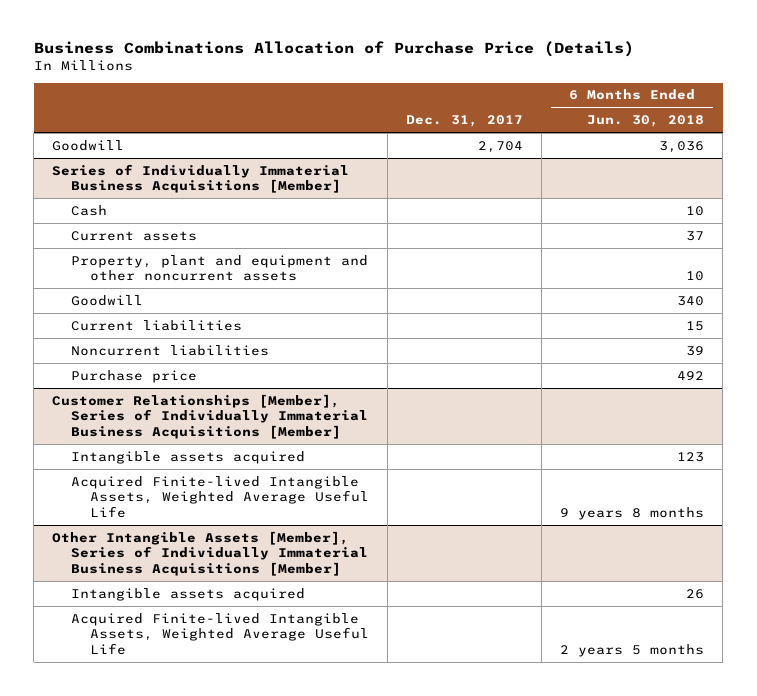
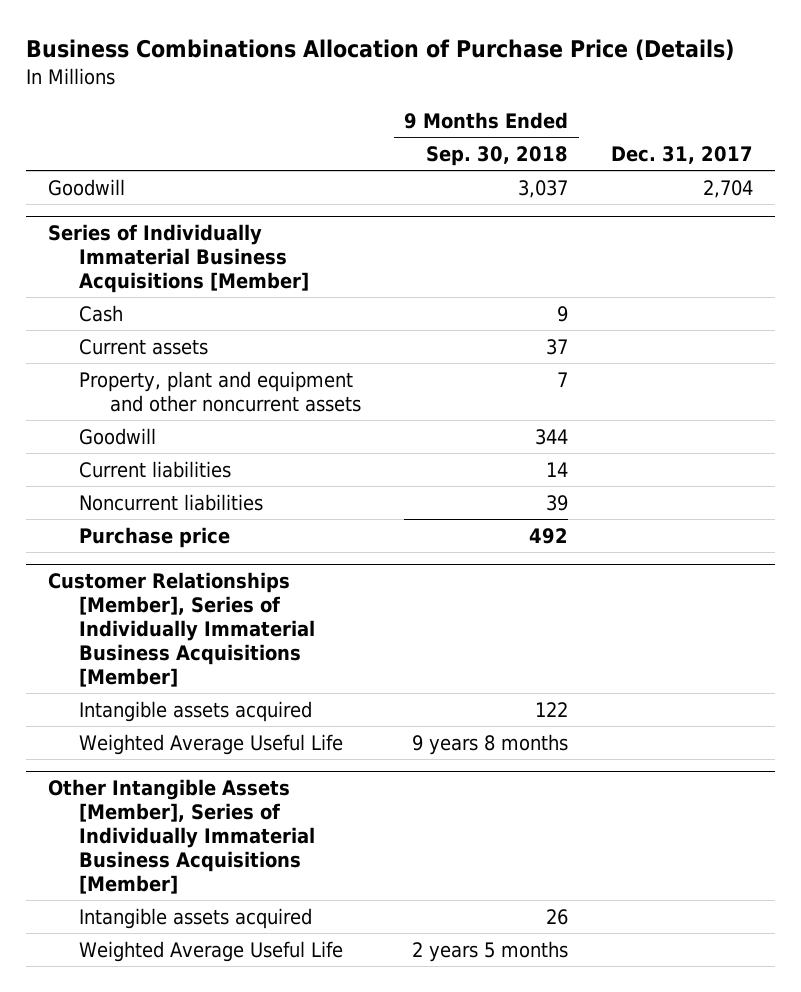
- | Dec. 31, 2017 | 6 Months Ended Jun. 30, 2018
+ | 9 Months Ended Sep. 30, 2018 | Dec. 31, 2017
@ Customer Relationships [Member], Series of Individually Immaterial Business Acquisitions [Member]
- Acquired Finite-lived Intangible Assets, Weighted Average Useful Life | | 9 years 8 months
+ Weighted Average Useful Life | 9 years 8 months |
@ Other Intangible Assets [Member], Series of Individually Immaterial Business Acquisitions [Member]
- Acquired Finite-lived Intangible Assets, Weighted Average Useful Life | | 2 years 5 months
+ Weighted Average Useful Life | 2 years 5 months |

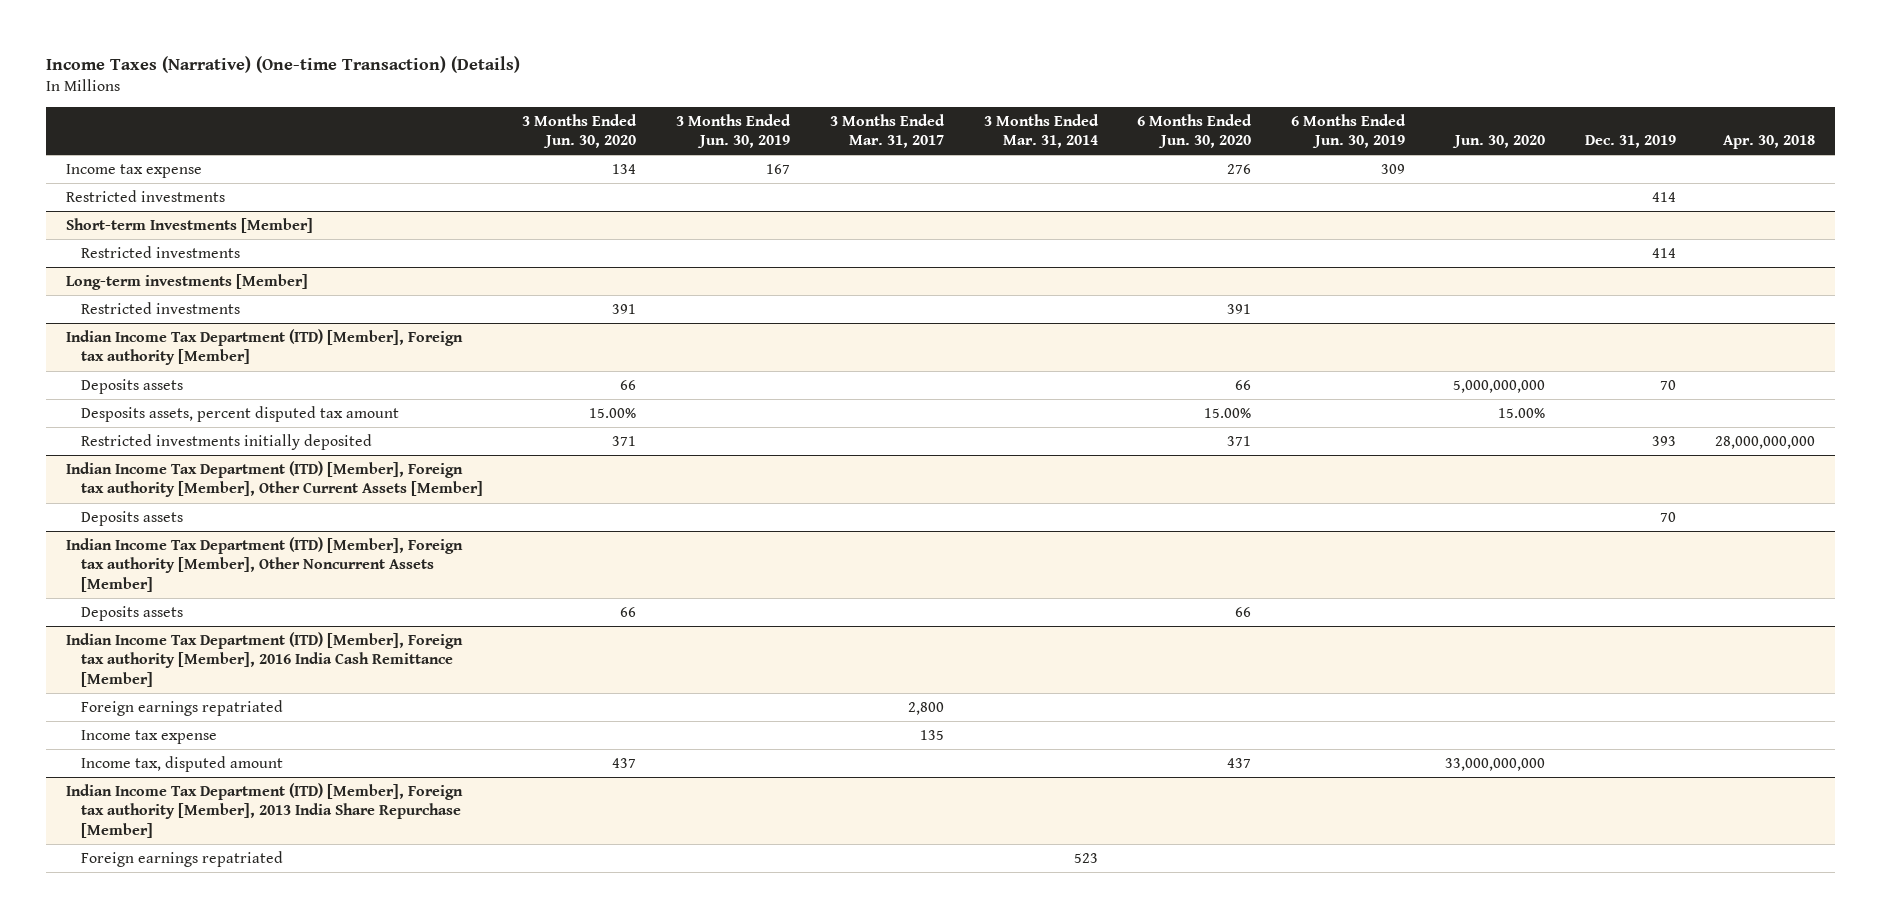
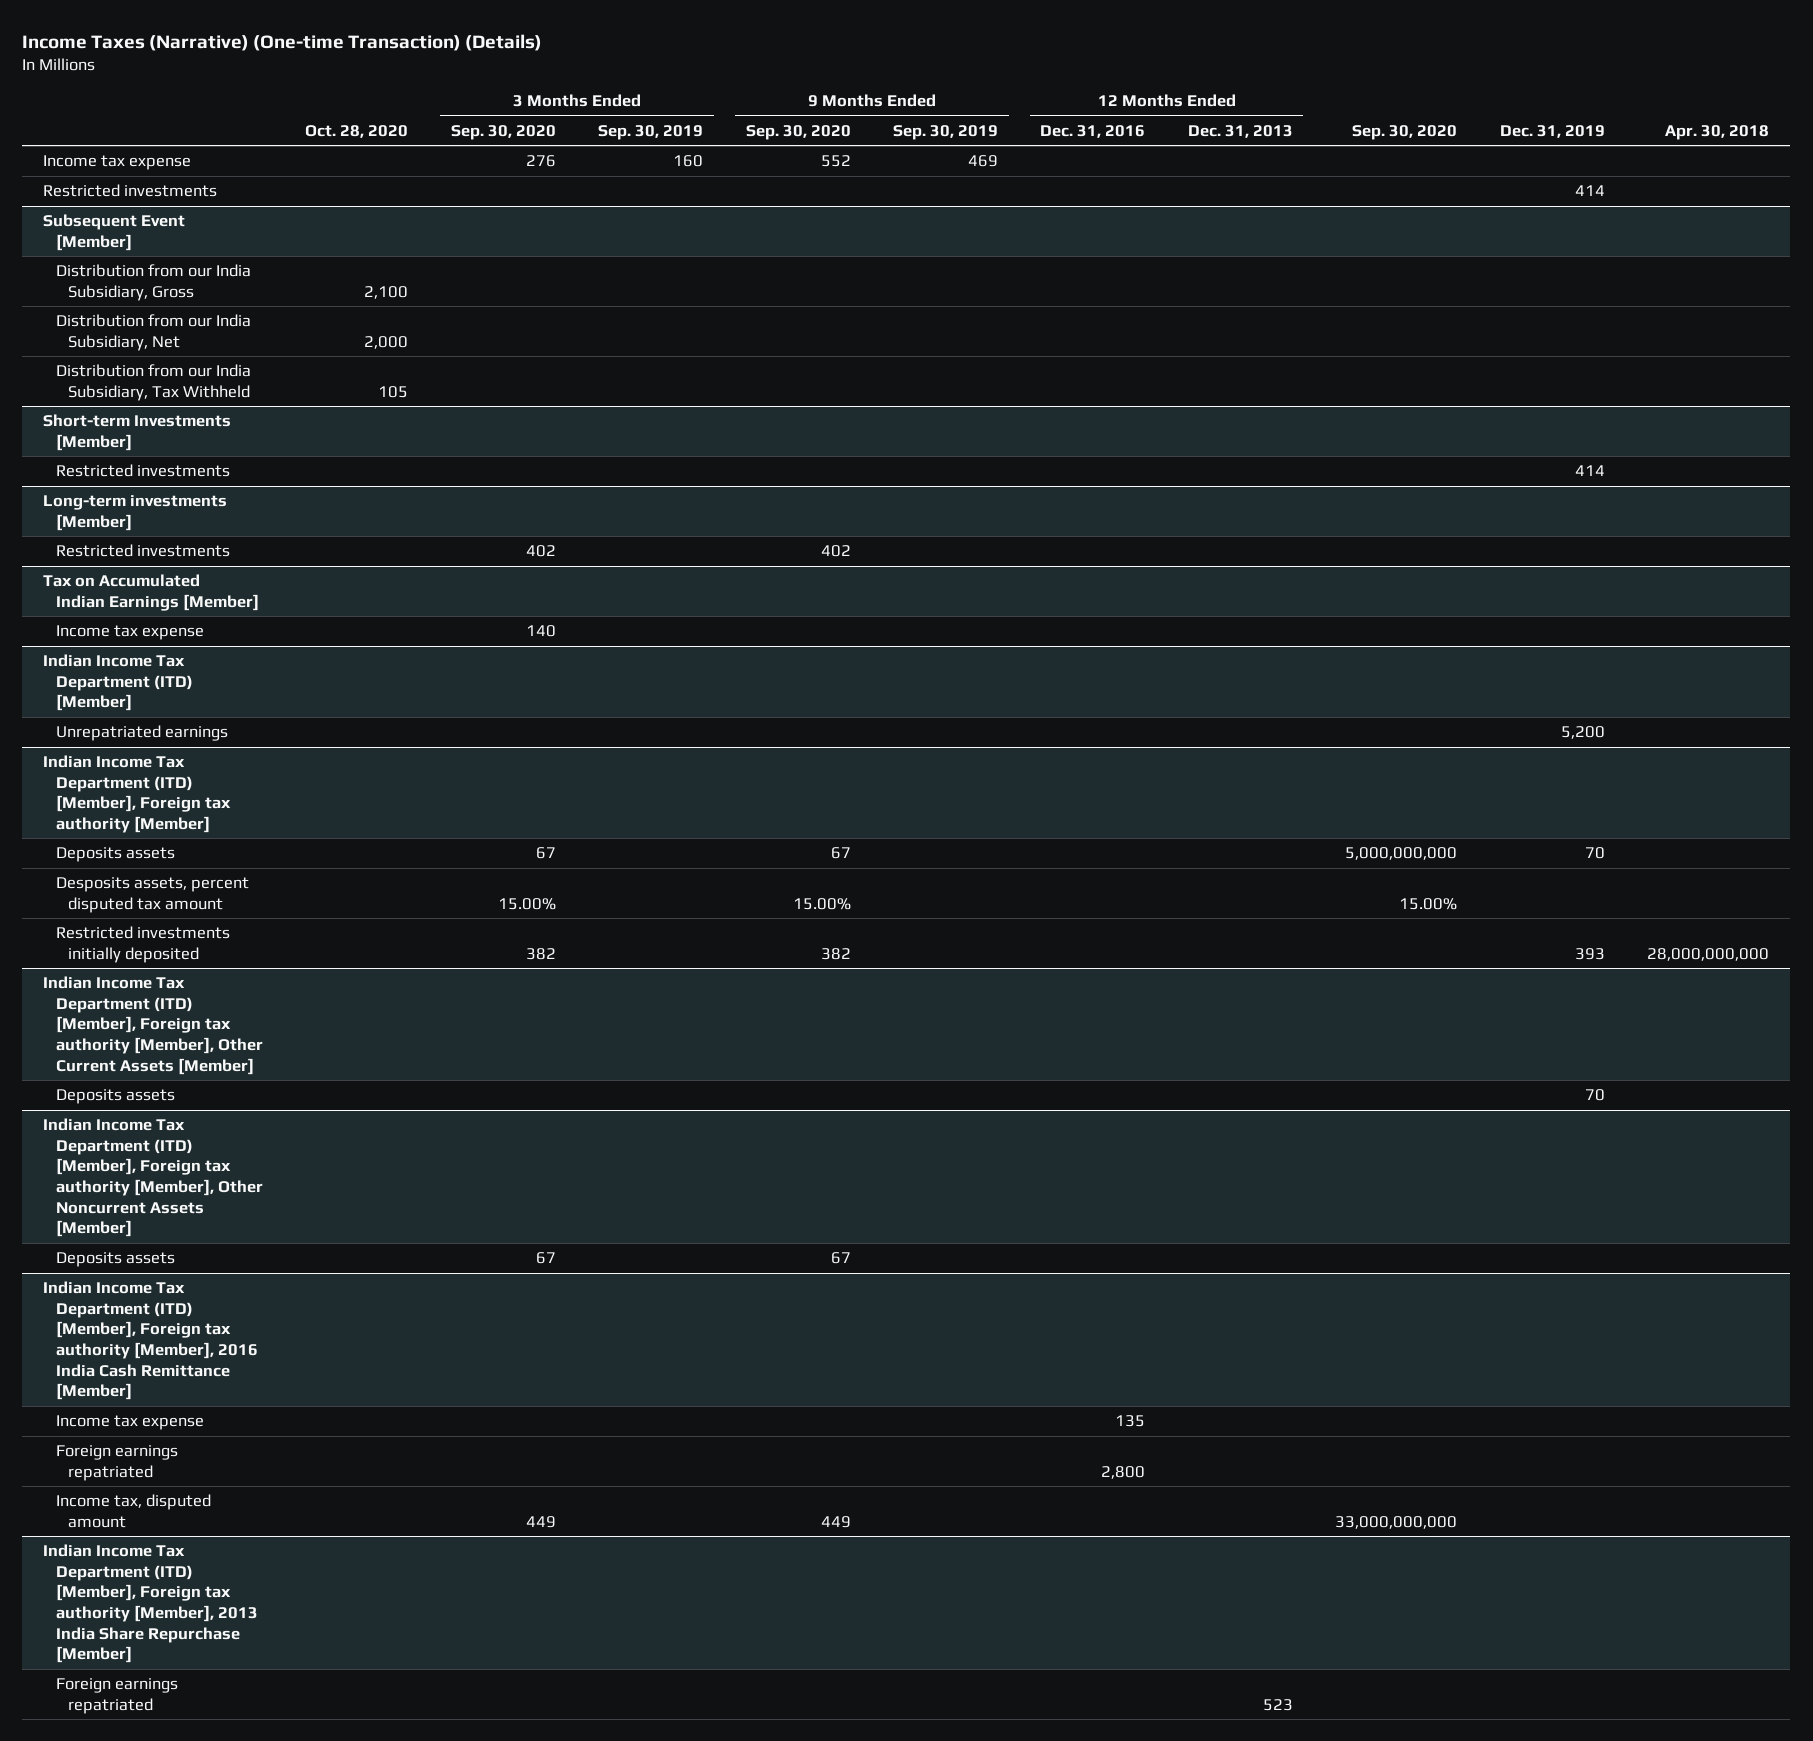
- | 3 Months Ended Jun. 30, 2020 | 3 Months Ended Jun. 30, 2019 | 3 Months Ended Mar. 31, 2017 | 3 Months Ended Mar. 31, 2014 | 6 Months Ended Jun. 30, 2020 | 6 Months Ended Jun. 30, 2019 | Jun. 30, 2020 | Dec. 31, 2019 | Apr. 30, 2018
+ | Oct. 28, 2020 | 3 Months Ended Sep. 30, 2020 | 3 Months Ended Sep. 30, 2019 | 9 Months Ended Sep. 30, 2020 | 9 Months Ended Sep. 30, 2019 | 12 Months Ended Dec. 31, 2016 | 12 Months Ended Dec. 31, 2013 | Sep. 30, 2020 | Dec. 31, 2019 | Apr. 30, 2018
+ Subsequent Event [Member]
+ Distribution from our India Subsidiary, Gross | 2,100 | | | | | | | | |
+ Distribution from our India Subsidiary, Net | 2,000 | | | | | | | | |
+ Distribution from our India Subsidiary, Tax Withheld | 105 | | | | | | | | |
+ Tax on Accumulated Indian Earnings [Member]
+ Income tax expense | | 140 | | | | | | | |
+ Indian Income Tax Department (ITD) [Member]
+ Unrepatriated earnings | | | | | | | | | 5,200 |
@ Indian Income Tax Department (ITD) [Member], Foreign tax authority [Member], 2016 India Cash Remittance [Member]
moved down: Foreign earnings repatriated | | | | | | 2,800 | | | |

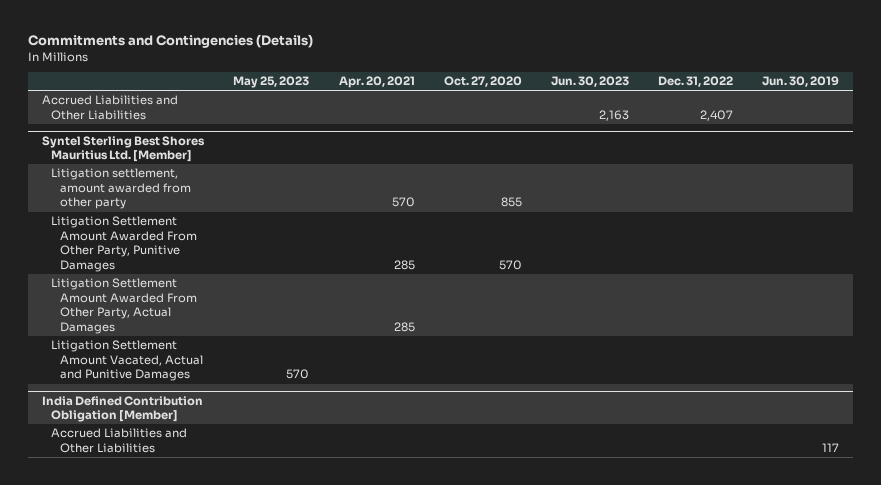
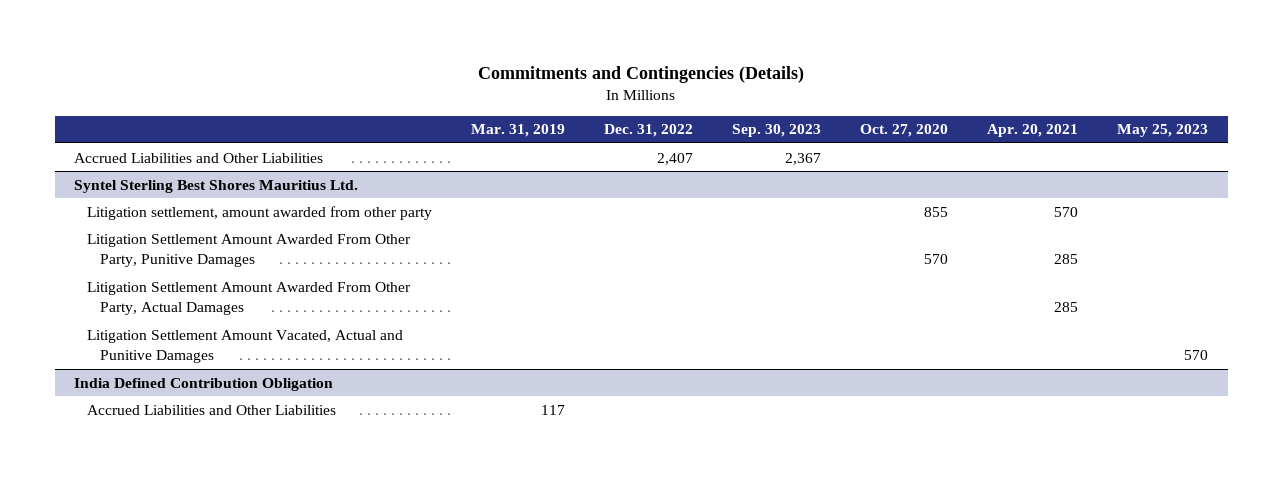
- | May 25, 2023 | Apr. 20, 2021 | Oct. 27, 2020 | Jun. 30, 2023 | Dec. 31, 2022 | Jun. 30, 2019
+ | Mar. 31, 2019 | Dec. 31, 2022 | Sep. 30, 2023 | Oct. 27, 2020 | Apr. 20, 2021 | May 25, 2023
- Syntel Sterling Best Shores Mauritius Ltd. [Member]
+ Syntel Sterling Best Shores Mauritius Ltd.
- India Defined Contribution Obligation [Member]
+ India Defined Contribution Obligation

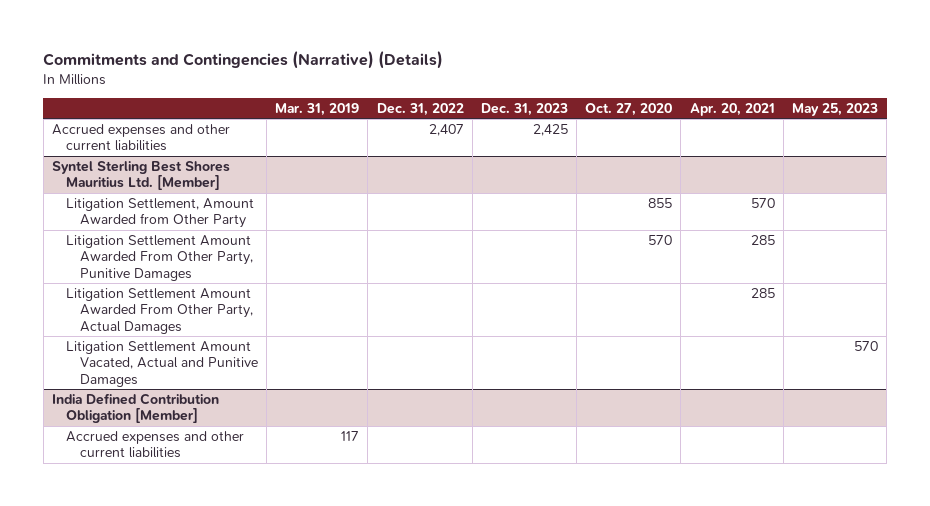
- Commitments and Contingencies (Details)
+ Commitments and Contingencies (Narrative) (Details)
- | Mar. 31, 2019 | Dec. 31, 2022 | Sep. 30, 2023 | Oct. 27, 2020 | Apr. 20, 2021 | May 25, 2023
+ | Mar. 31, 2019 | Dec. 31, 2022 | Dec. 31, 2023 | Oct. 27, 2020 | Apr. 20, 2021 | May 25, 2023
- Accrued Liabilities and Other Liabilities | | 2,407 | 2,367 | | |
- Syntel Sterling Best Shores Mauritius Ltd.
- Litigation settlement, amount awarded from other party | | | | 855 | 570 |
+ Accrued expenses and other current liabilities | | 2,407 | 2,425 | | |
+ Syntel Sterling Best Shores Mauritius Ltd. [Member]
+ Litigation Settlement, Amount Awarded from Other Party | | | | 855 | 570 |
- India Defined Contribution Obligation
- Accrued Liabilities and Other Liabilities | 117 | | | | |
+ India Defined Contribution Obligation [Member]
+ Accrued expenses and other current liabilities | 117 | | | | |

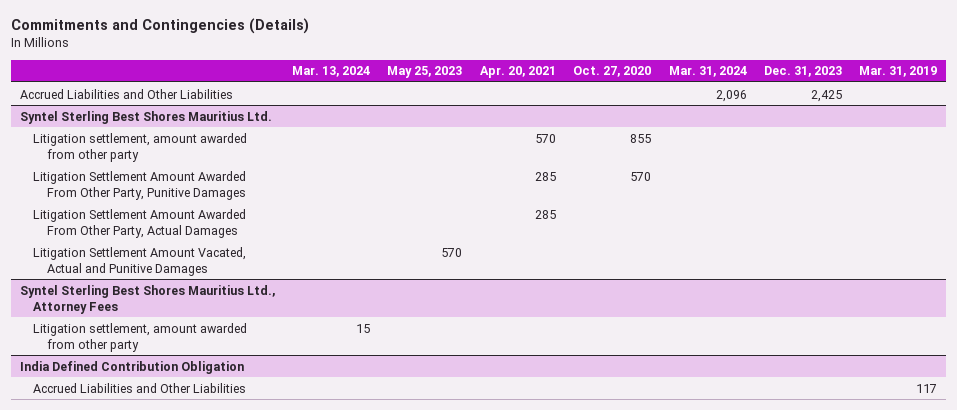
- Commitments and Contingencies (Narrative) (Details)
+ Commitments and Contingencies (Details)
- | Mar. 31, 2019 | Dec. 31, 2022 | Dec. 31, 2023 | Oct. 27, 2020 | Apr. 20, 2021 | May 25, 2023
+ | Mar. 13, 2024 | May 25, 2023 | Apr. 20, 2021 | Oct. 27, 2020 | Mar. 31, 2024 | Dec. 31, 2023 | Mar. 31, 2019
- Accrued expenses and other current liabilities | | 2,407 | 2,425 | | |
- Syntel Sterling Best Shores Mauritius Ltd. [Member]
- Litigation Settlement, Amount Awarded from Other Party | | | | 855 | 570 |
+ Accrued Liabilities and Other Liabilities | | | | | 2,096 | 2,425 |
+ Syntel Sterling Best Shores Mauritius Ltd.
+ Litigation settlement, amount awarded from other party | | | 570 | 855 | | |
- India Defined Contribution Obligation [Member]
- Accrued expenses and other current liabilities | 117 | | | | |
+ Syntel Sterling Best Shores Mauritius Ltd., Attorney Fees
+ Litigation settlement, amount awarded from other party | 15 | | | | | |
+ India Defined Contribution Obligation
+ Accrued Liabilities and Other Liabilities | | | | | | | 117

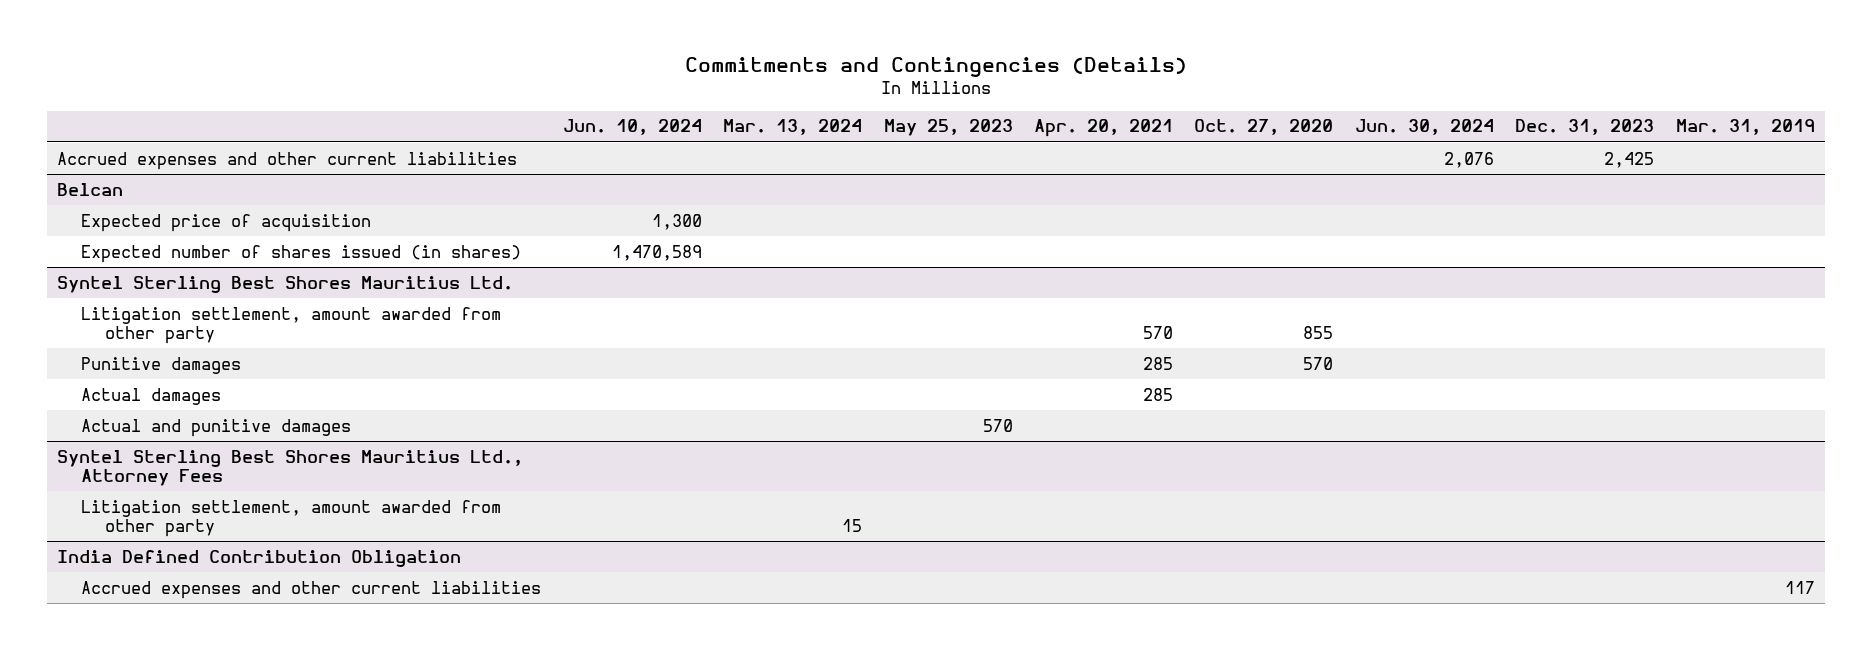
- | Mar. 13, 2024 | May 25, 2023 | Apr. 20, 2021 | Oct. 27, 2020 | Mar. 31, 2024 | Dec. 31, 2023 | Mar. 31, 2019
+ | Jun. 10, 2024 | Mar. 13, 2024 | May 25, 2023 | Apr. 20, 2021 | Oct. 27, 2020 | Jun. 30, 2024 | Dec. 31, 2023 | Mar. 31, 2019
- Accrued Liabilities and Other Liabilities | | | | | 2,096 | 2,425 |
+ Accrued expenses and other current liabilities | | | | | | 2,076 | 2,425 |
+ Belcan
+ Expected price of acquisition | 1,300 | | | | | | |
+ Expected number of shares issued (in shares) | 1,470,589 | | | | | | |
@ Syntel Sterling Best Shores Mauritius Ltd.
- Litigation Settlement Amount Awarded From Other Party, Punitive Damages | | | 285 | 570 | | |
- Litigation Settlement Amount Awarded From Other Party, Actual Damages | | | 285 | | | |
- Litigation Settlement Amount Vacated, Actual and Punitive Damages | | 570 | | | | |
+ Punitive damages | | | | 285 | 570 | | |
+ Actual damages | | | | 285 | | | |
+ Actual and punitive damages | | | 570 | | | | |
@ India Defined Contribution Obligation
- Accrued Liabilities and Other Liabilities | | | | | | | 117
+ Accrued expenses and other current liabilities | | | | | | | | 117

